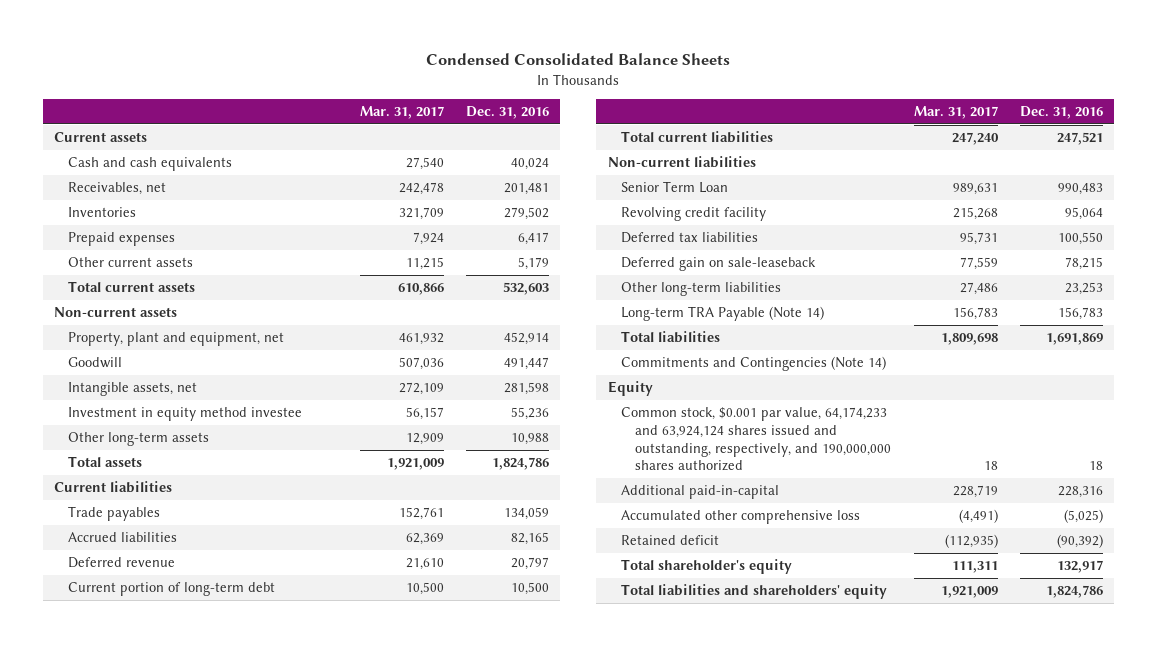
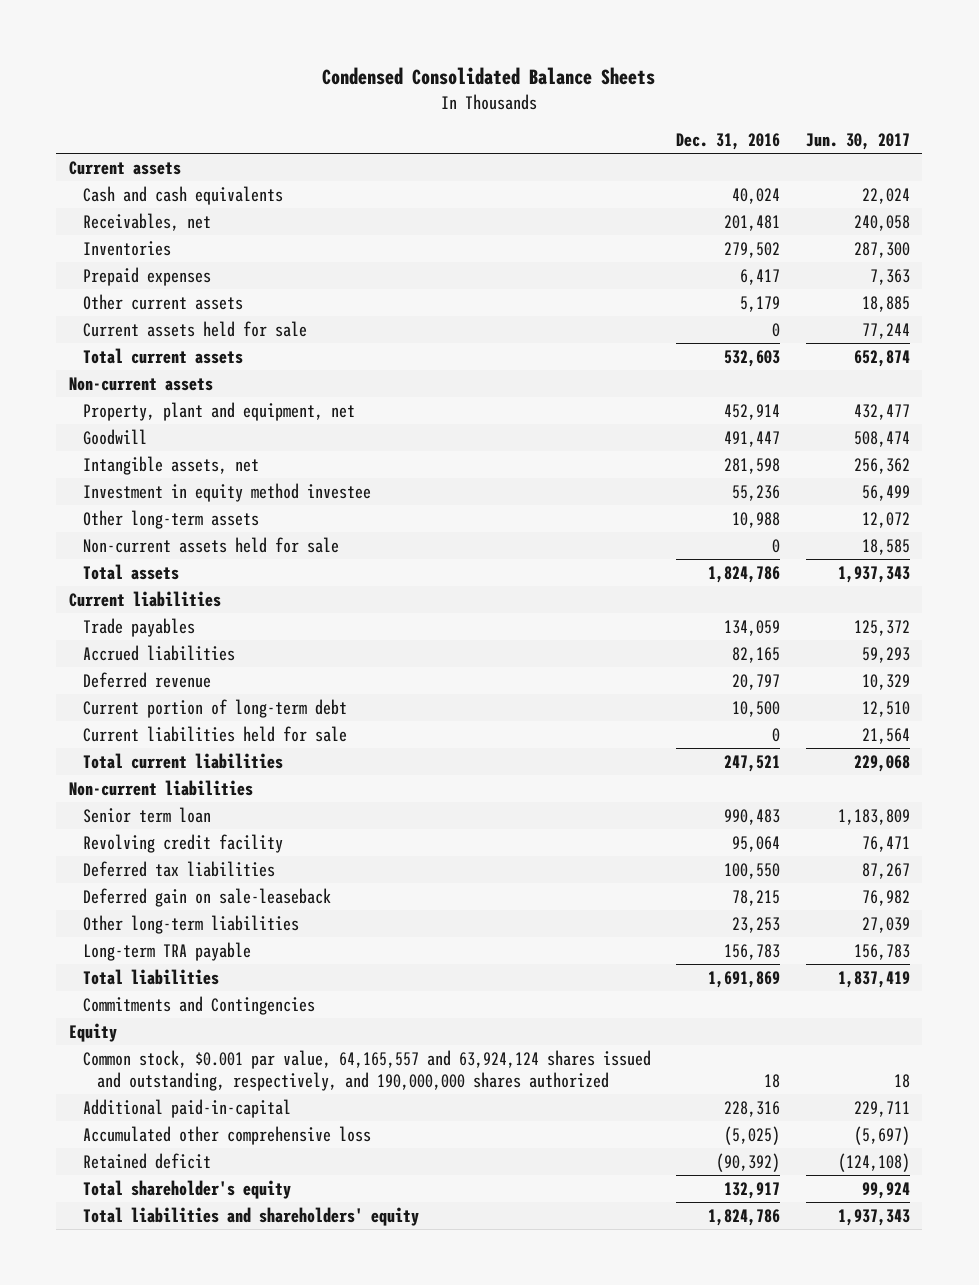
- | Mar. 31, 2017 | Dec. 31, 2016
+ | Dec. 31, 2016 | Jun. 30, 2017
+ Current assets held for sale | 0 | 77,244
+ Non-current assets held for sale | 0 | 18,585
+ Current liabilities held for sale | 0 | 21,564
- Senior Term Loan | 989,631 | 990,483
+ Senior term loan | 990,483 | 1,183,809
- Long-term TRA Payable (Note 14) | 156,783 | 156,783
+ Long-term TRA payable | 156,783 | 156,783
- Commitments and Contingencies (Note 14)
+ Commitments and Contingencies
- Common stock, $0.001 par value, 64,174,233 and 63,924,124 shares issued and outstanding, respectively, and 190,000,000 shares authorized | 18 | 18
+ Common stock, $0.001 par value, 64,165,557 and 63,924,124 shares issued and outstanding, respectively, and 190,000,000 shares authorized | 18 | 18

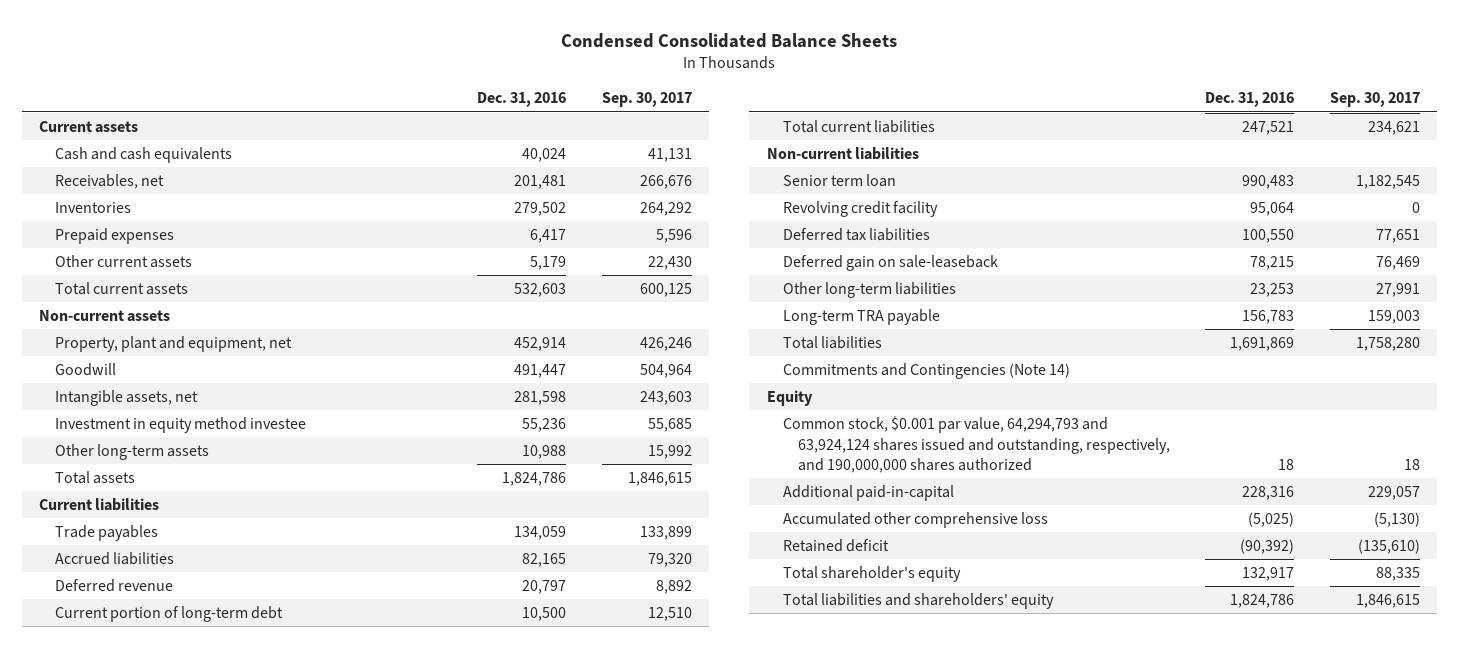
- | Dec. 31, 2016 | Jun. 30, 2017
+ | Dec. 31, 2016 | Sep. 30, 2017
- Current assets held for sale | 0 | 77,244
- Non-current assets held for sale | 0 | 18,585
- Current liabilities held for sale | 0 | 21,564
- Commitments and Contingencies
+ Commitments and Contingencies (Note 14)
- Common stock, $0.001 par value, 64,165,557 and 63,924,124 shares issued and outstanding, respectively, and 190,000,000 shares authorized | 18 | 18
+ Common stock, $0.001 par value, 64,294,793 and 63,924,124 shares issued and outstanding, respectively, and 190,000,000 shares authorized | 18 | 18

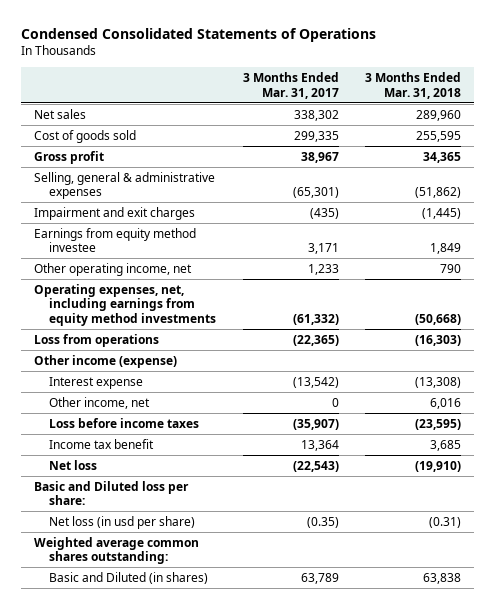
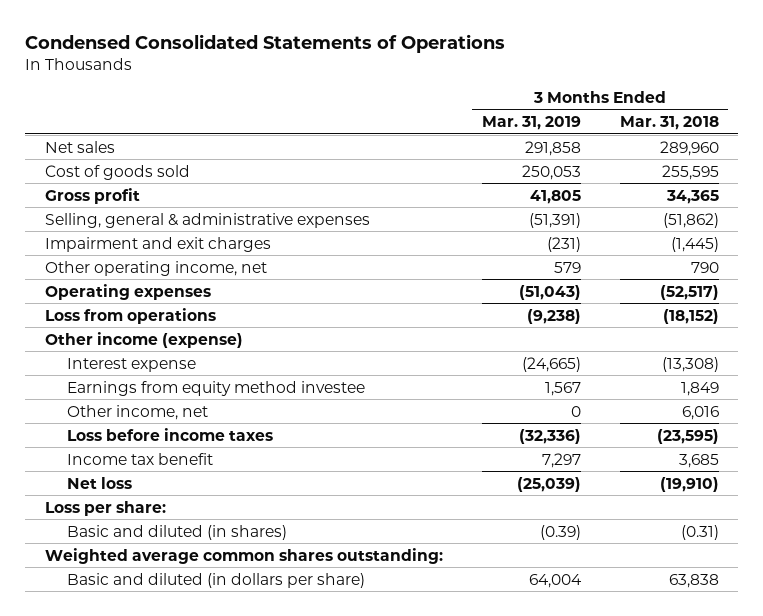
- | 3 Months Ended Mar. 31, 2017 | 3 Months Ended Mar. 31, 2018
+ | 3 Months Ended Mar. 31, 2019 | 3 Months Ended Mar. 31, 2018
- Operating expenses, net, including earnings from equity method investments | (61,332) | (50,668)
- Loss from operations | (22,365) | (16,303)
+ Operating expenses | (51,043) | (52,517)
+ Loss from operations | (9,238) | (18,152)
moved down: Earnings from equity method investee | 1,567 | 1,849
- Basic and Diluted loss per share:
- Net loss (in usd per share) | (0.35) | (0.31)
+ Loss per share:
+ Basic and diluted (in shares) | (0.39) | (0.31)
- Basic and Diluted (in shares) | 63,789 | 63,838
+ Basic and diluted (in dollars per share) | 64,004 | 63,838

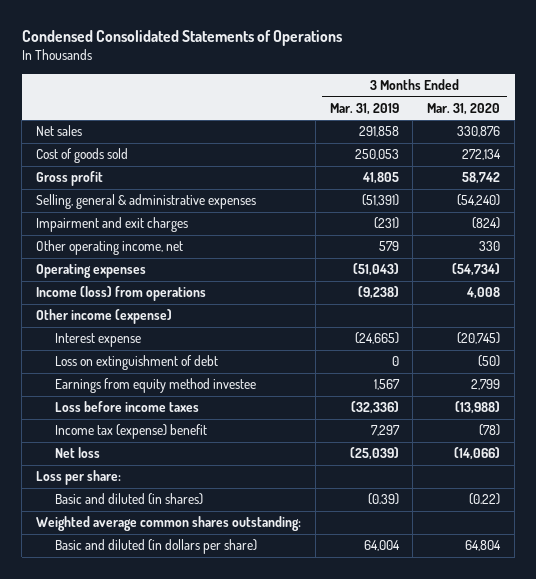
- | 3 Months Ended Mar. 31, 2019 | 3 Months Ended Mar. 31, 2018
+ | 3 Months Ended Mar. 31, 2019 | 3 Months Ended Mar. 31, 2020
- Loss from operations | (9,238) | (18,152)
+ Income (loss) from operations | (9,238) | 4,008
+ Loss on extinguishment of debt | 0 | (50)
- Other income, net | 0 | 6,016
- Income tax benefit | 7,297 | 3,685
+ Income tax (expense) benefit | 7,297 | (78)

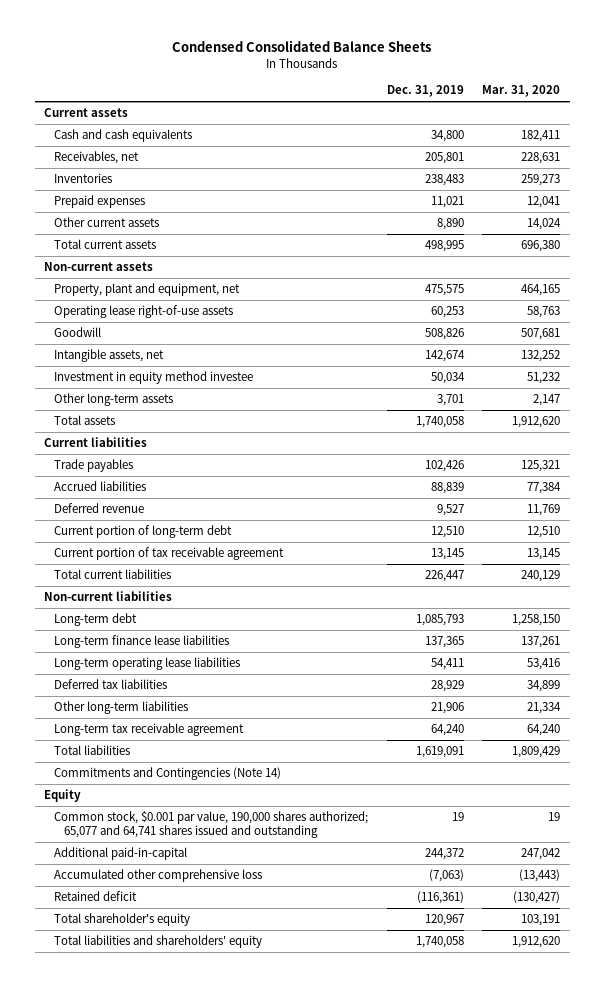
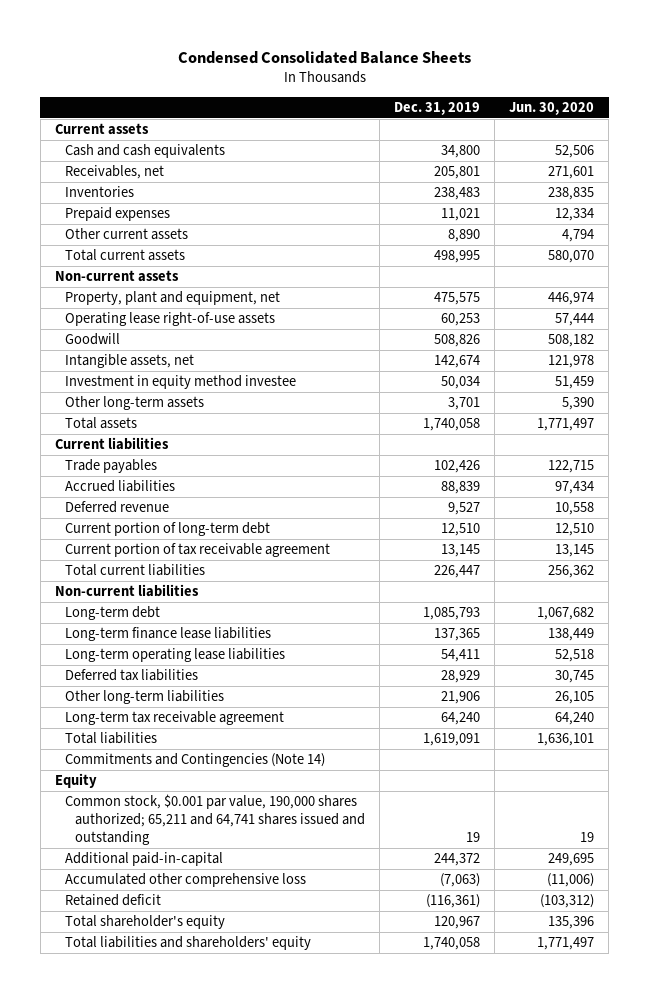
- | Dec. 31, 2019 | Mar. 31, 2020
+ | Dec. 31, 2019 | Jun. 30, 2020
- Common stock, $0.001 par value, 190,000 shares authorized; 65,077 and 64,741 shares issued and outstanding | 19 | 19
+ Common stock, $0.001 par value, 190,000 shares authorized; 65,211 and 64,741 shares issued and outstanding | 19 | 19

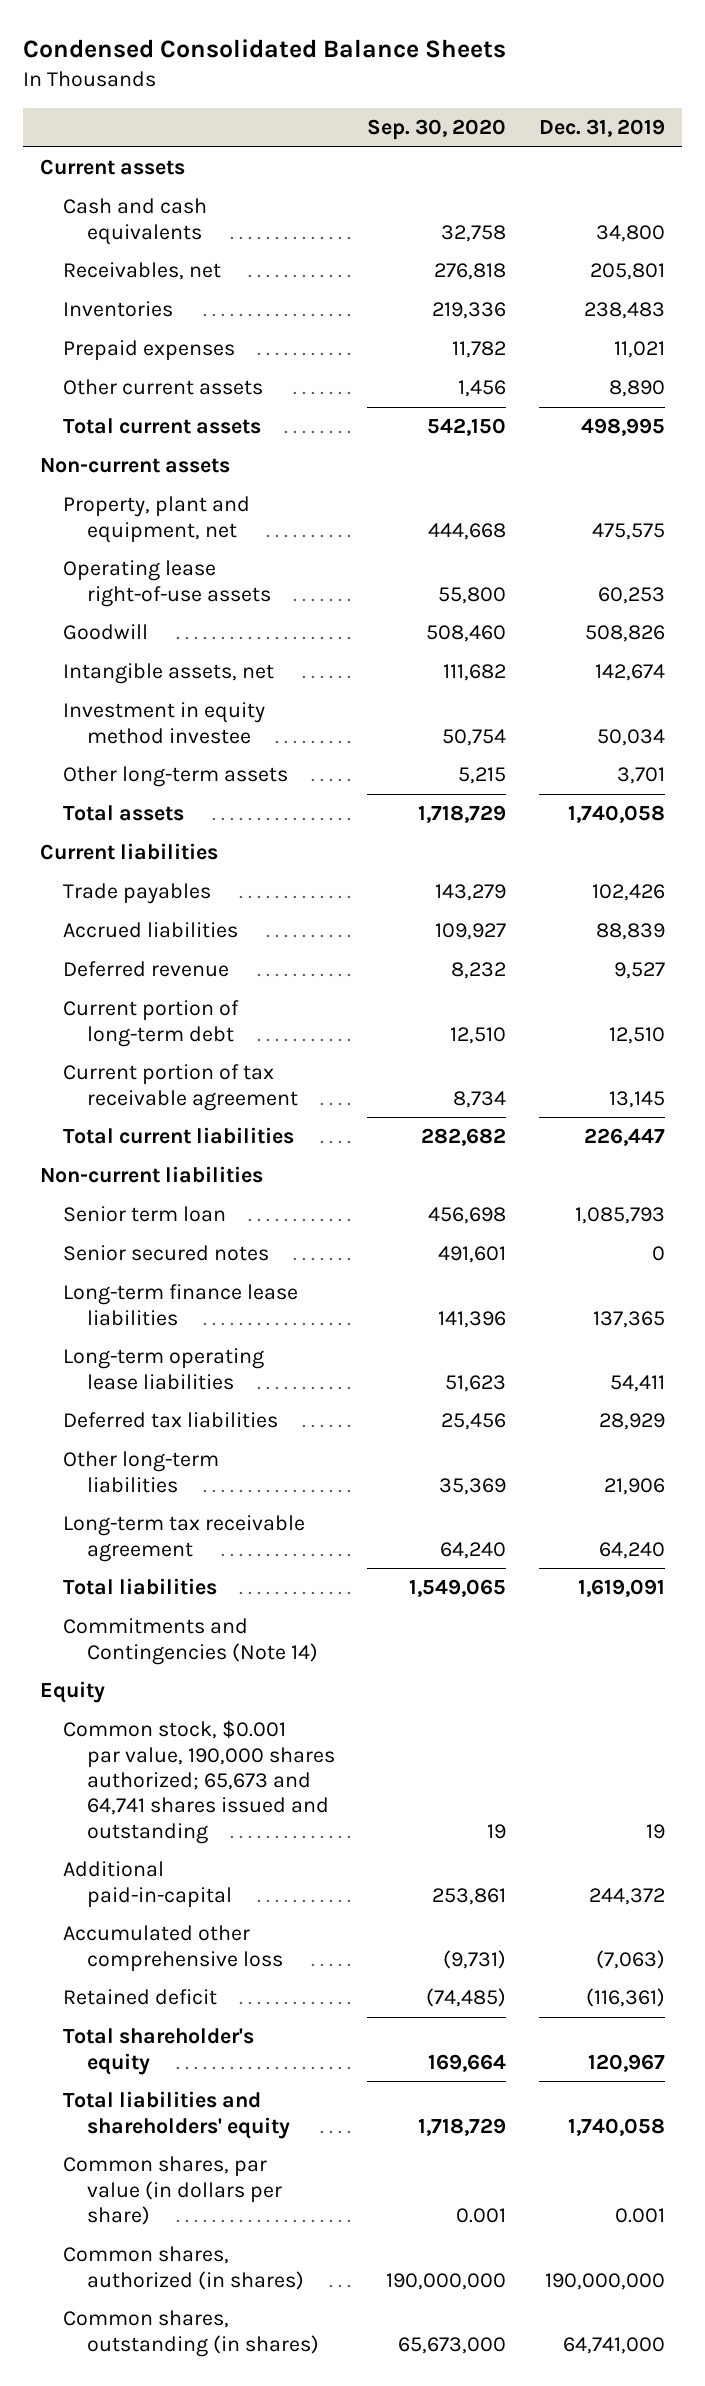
- | Dec. 31, 2019 | Jun. 30, 2020
+ | Sep. 30, 2020 | Dec. 31, 2019
- Long-term debt | 1,085,793 | 1,067,682
+ Senior term loan | 456,698 | 1,085,793
+ Senior secured notes | 491,601 | 0
- Common stock, $0.001 par value, 190,000 shares authorized; 65,211 and 64,741 shares issued and outstanding | 19 | 19
+ Common stock, $0.001 par value, 190,000 shares authorized; 65,673 and 64,741 shares issued and outstanding | 19 | 19
+ Common shares, par value (in dollars per share) | 0.001 | 0.001
+ Common shares, authorized (in shares) | 190,000,000 | 190,000,000
+ Common shares, outstanding (in shares) | 65,673,000 | 64,741,000

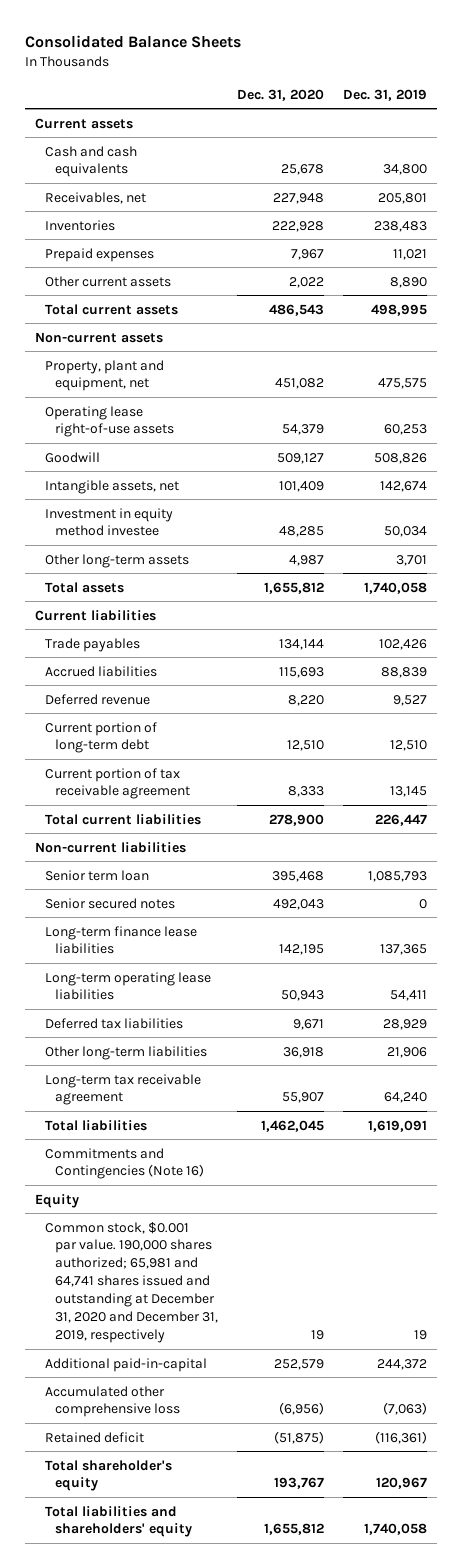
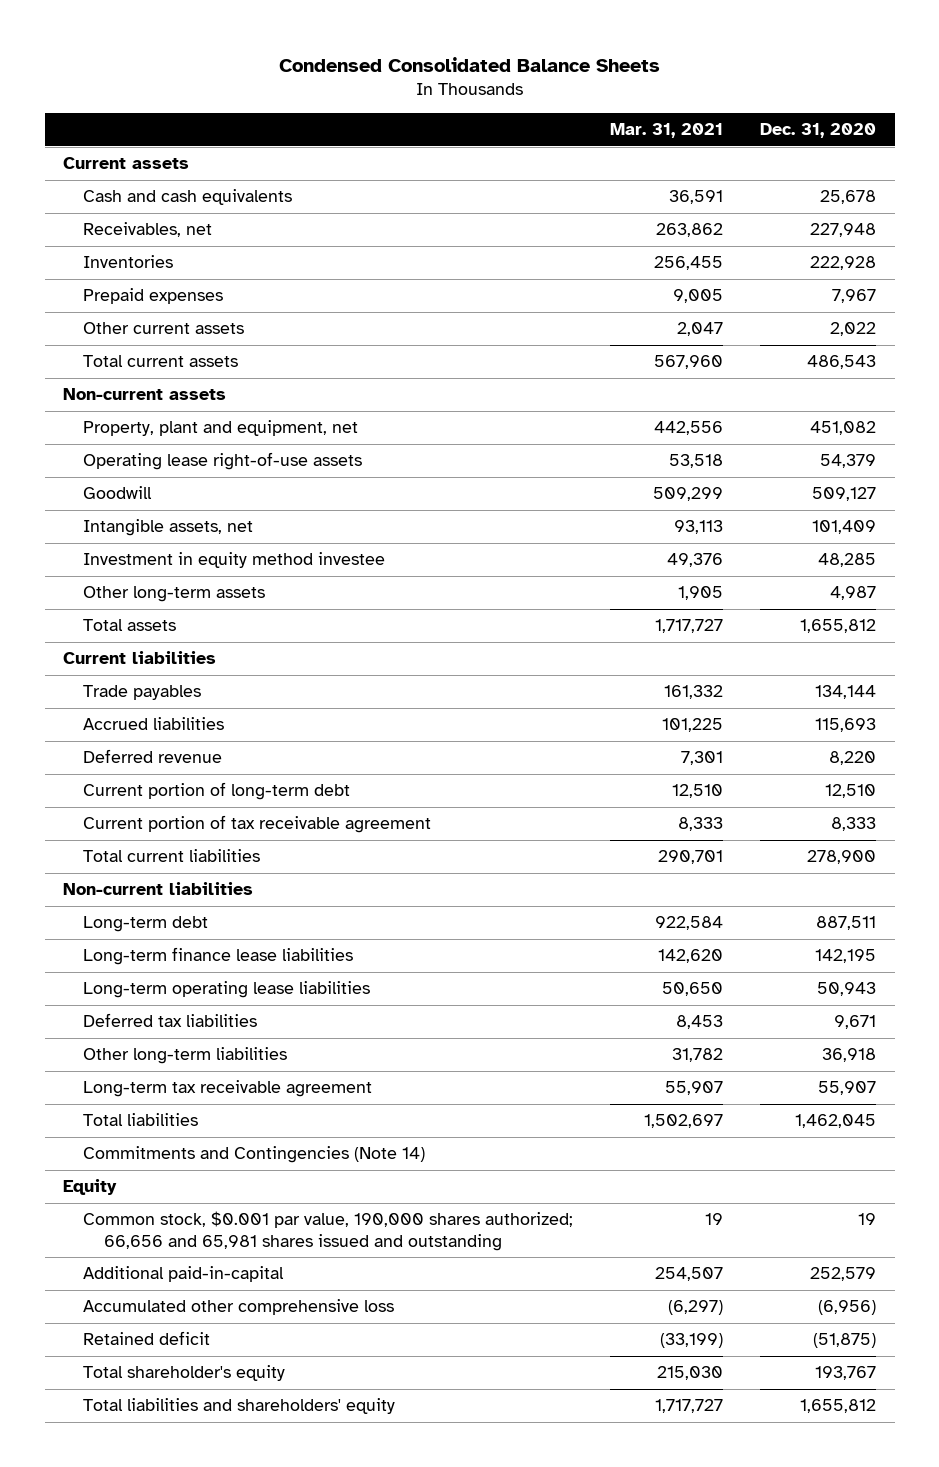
- Consolidated Balance Sheets
+ Condensed Consolidated Balance Sheets
- | Dec. 31, 2020 | Dec. 31, 2019
+ | Mar. 31, 2021 | Dec. 31, 2020
- Senior term loan | 395,468 | 1,085,793
- Senior secured notes | 492,043 | 0
+ Long-term debt | 922,584 | 887,511
- Commitments and Contingencies (Note 16)
+ Commitments and Contingencies (Note 14)
- Common stock, $0.001 par value. 190,000 shares authorized; 65,981 and 64,741 shares issued and outstanding at December 31, 2020 and December 31, 2019, respectively | 19 | 19
+ Common stock, $0.001 par value, 190,000 shares authorized; 66,656 and 65,981 shares issued and outstanding | 19 | 19

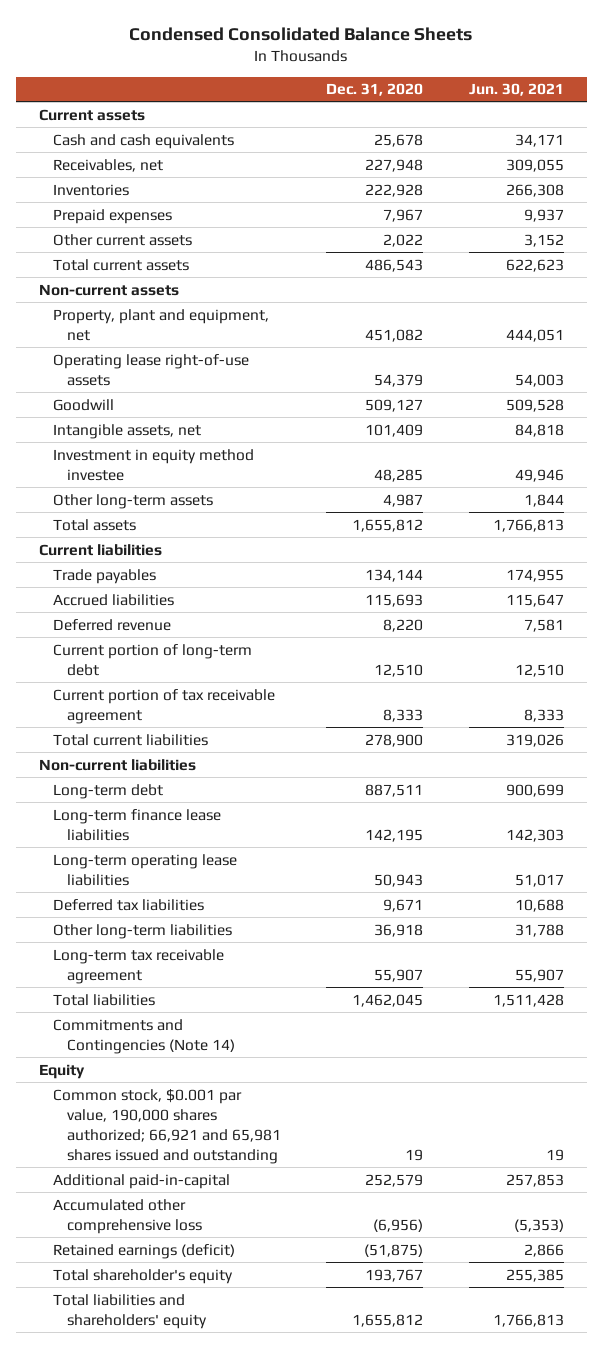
- | Mar. 31, 2021 | Dec. 31, 2020
+ | Dec. 31, 2020 | Jun. 30, 2021
- Common stock, $0.001 par value, 190,000 shares authorized; 66,656 and 65,981 shares issued and outstanding | 19 | 19
+ Common stock, $0.001 par value, 190,000 shares authorized; 66,921 and 65,981 shares issued and outstanding | 19 | 19
- Retained deficit | (33,199) | (51,875)
+ Retained earnings (deficit) | (51,875) | 2,866

